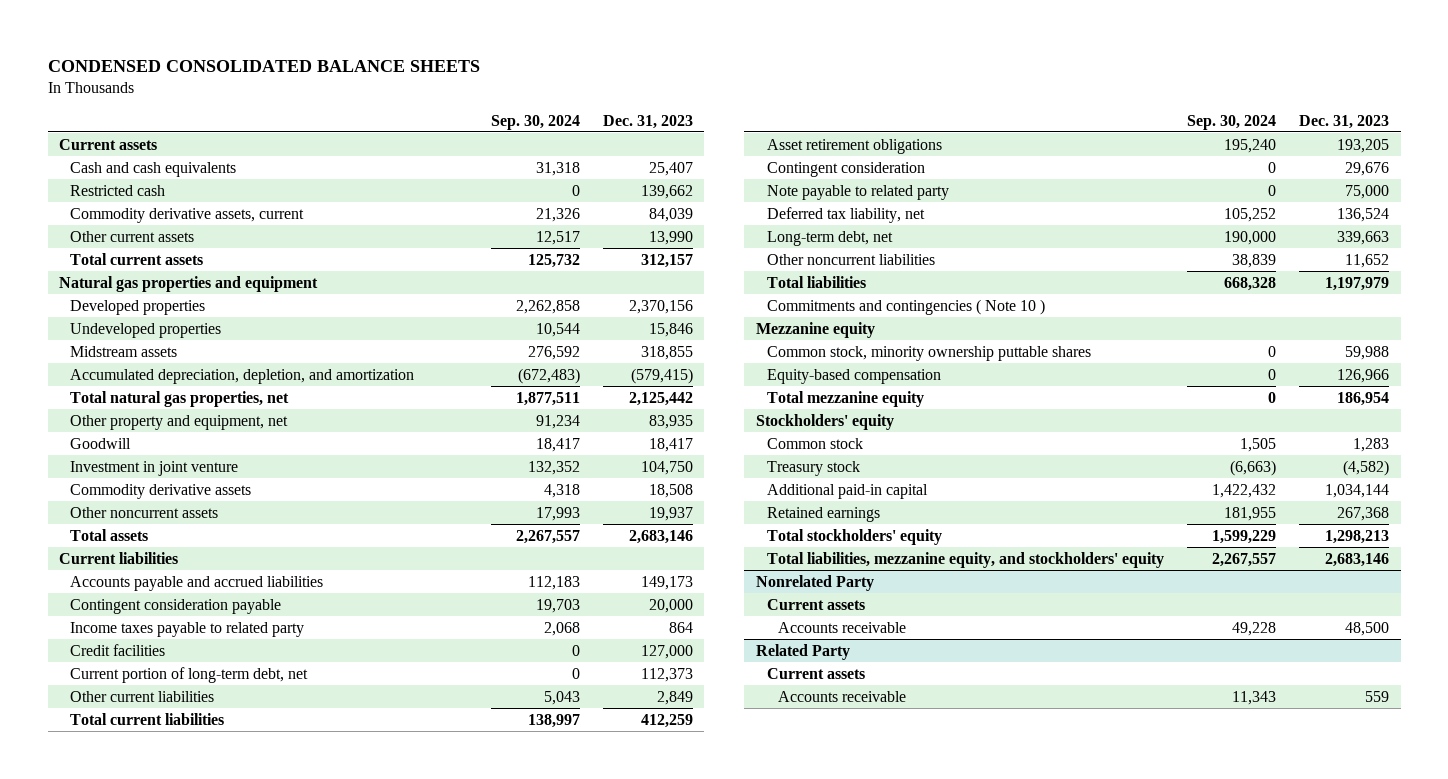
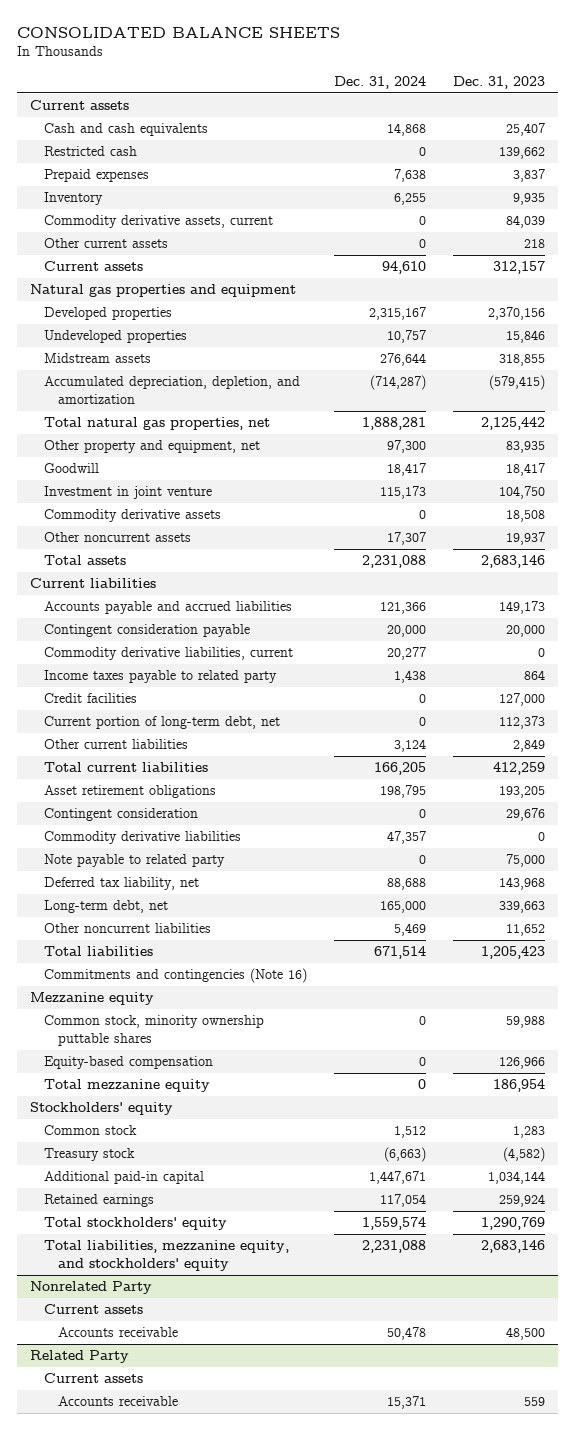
- CONDENSED CONSOLIDATED BALANCE SHEETS
+ CONSOLIDATED BALANCE SHEETS
- | Sep. 30, 2024 | Dec. 31, 2023
+ | Dec. 31, 2024 | Dec. 31, 2023
+ Prepaid expenses | 7,638 | 3,837
+ Inventory | 6,255 | 9,935
- Other current assets | 12,517 | 13,990
- Total current assets | 125,732 | 312,157
+ Other current assets | 0 | 218
+ Current assets | 94,610 | 312,157
+ Commodity derivative liabilities, current | 20,277 | 0
+ Commodity derivative liabilities | 47,357 | 0
- Deferred tax liability, net | 105,252 | 136,524
+ Deferred tax liability, net | 88,688 | 143,968
- Total liabilities | 668,328 | 1,197,979
- Commitments and contingencies ( Note 10 )
+ Total liabilities | 671,514 | 1,205,423
+ Commitments and contingencies (Note 16)
- Retained earnings | 181,955 | 267,368
- Total stockholders' equity | 1,599,229 | 1,298,213
+ Retained earnings | 117,054 | 259,924
+ Total stockholders' equity | 1,559,574 | 1,290,769

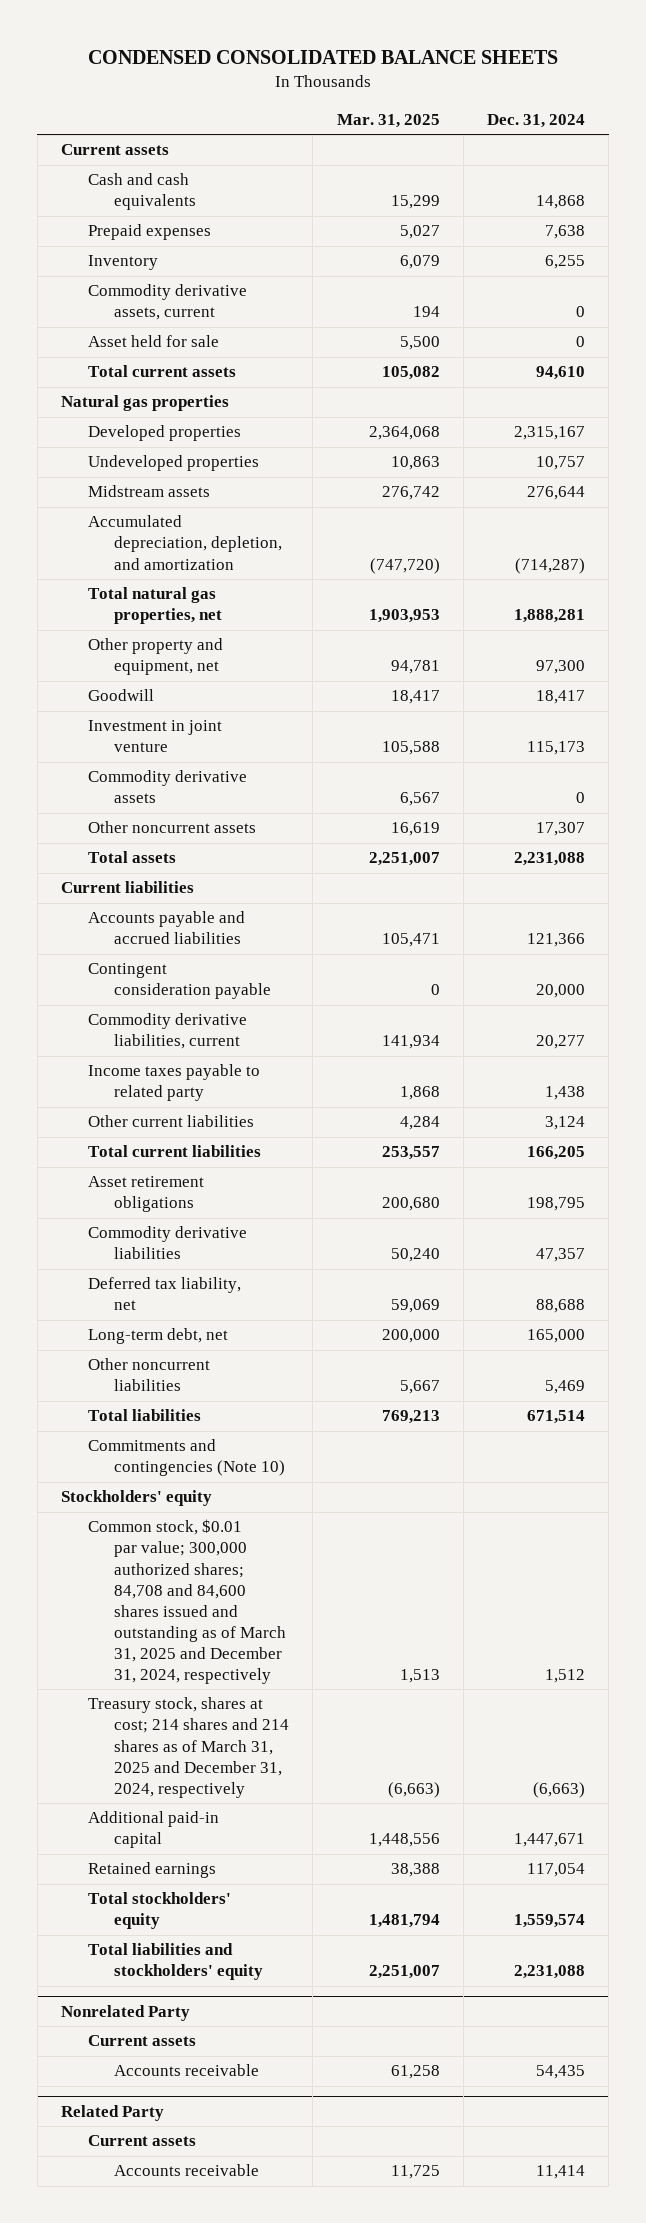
- CONSOLIDATED BALANCE SHEETS
+ CONDENSED CONSOLIDATED BALANCE SHEETS
- | Dec. 31, 2024 | Dec. 31, 2023
+ | Mar. 31, 2025 | Dec. 31, 2024
- Restricted cash | 0 | 139,662
- Other current assets | 0 | 218
- Current assets | 94,610 | 312,157
- Natural gas properties and equipment
+ Asset held for sale | 5,500 | 0
+ Total current assets | 105,082 | 94,610
+ Natural gas properties
- Credit facilities | 0 | 127,000
- Current portion of long-term debt, net | 0 | 112,373
- Contingent consideration | 0 | 29,676
- Note payable to related party | 0 | 75,000
- Commitments and contingencies (Note 16)
- Mezzanine equity
- Common stock, minority ownership puttable shares | 0 | 59,988
- Equity-based compensation | 0 | 126,966
- Total mezzanine equity | 0 | 186,954
+ Commitments and contingencies (Note 10)
- Common stock | 1,512 | 1,283
- Treasury stock | (6,663) | (4,582)
+ Common stock, $0.01 par value; 300,000 authorized shares; 84,708 and 84,600 shares issued and outstanding as of March 31, 2025 and December 31, 2024, respectively | 1,513 | 1,512
+ Treasury stock, shares at cost; 214 shares and 214 shares as of March 31, 2025 and December 31, 2024, respectively | (6,663) | (6,663)
- Total liabilities, mezzanine equity, and stockholders' equity | 2,231,088 | 2,683,146
+ Total liabilities and stockholders' equity | 2,251,007 | 2,231,088
@ Nonrelated Party
- Accounts receivable | 50,478 | 48,500
+ Accounts receivable | 61,258 | 54,435
@ Related Party
- Accounts receivable | 15,371 | 559
+ Accounts receivable | 11,725 | 11,414

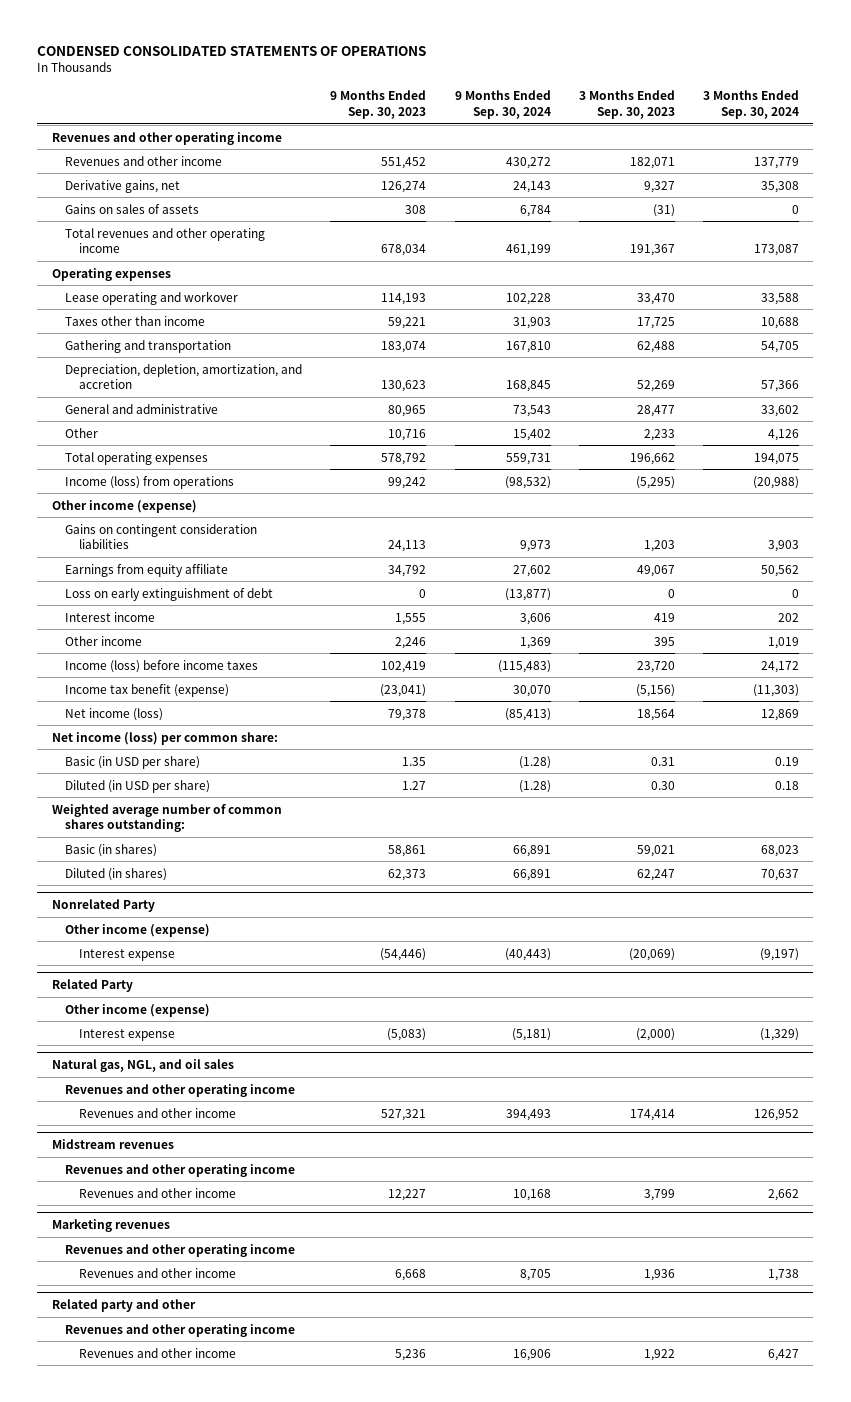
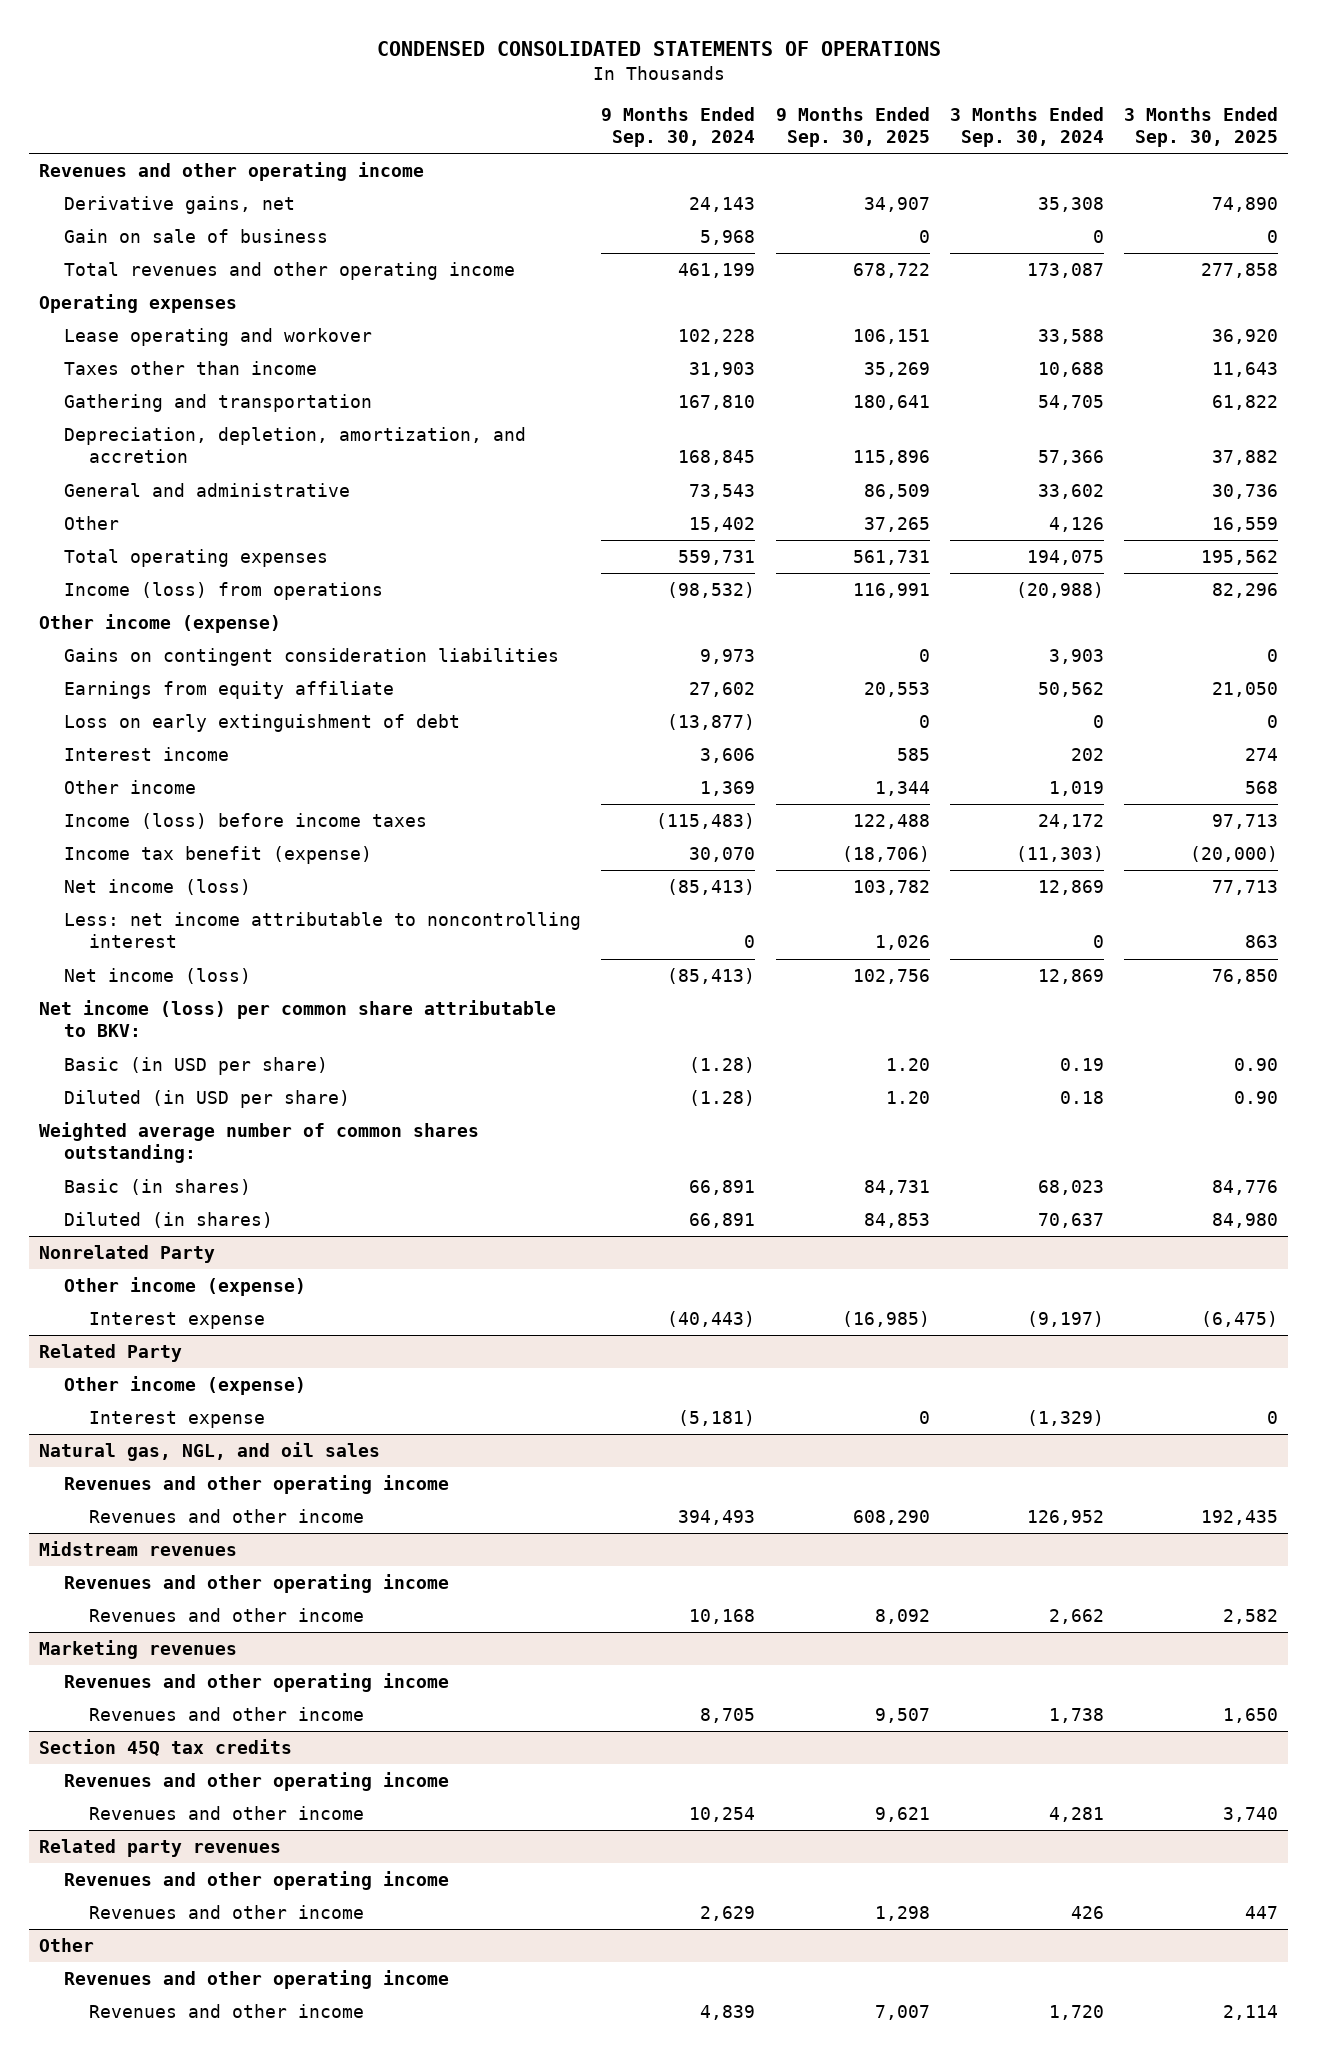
- | 9 Months Ended Sep. 30, 2023 | 9 Months Ended Sep. 30, 2024 | 3 Months Ended Sep. 30, 2023 | 3 Months Ended Sep. 30, 2024
+ | 9 Months Ended Sep. 30, 2024 | 9 Months Ended Sep. 30, 2025 | 3 Months Ended Sep. 30, 2024 | 3 Months Ended Sep. 30, 2025
- Revenues and other income | 551,452 | 430,272 | 182,071 | 137,779
- Gains on sales of assets | 308 | 6,784 | (31) | 0
+ Gain on sale of business | 5,968 | 0 | 0 | 0
- Net income (loss) per common share:
+ Less: net income attributable to noncontrolling interest | 0 | 1,026 | 0 | 863
+ Net income (loss) | (85,413) | 102,756 | 12,869 | 76,850
+ Net income (loss) per common share attributable to BKV:
- Related party and other
+ Section 45Q tax credits
- Revenues and other income | 5,236 | 16,906 | 1,922 | 6,427
+ Revenues and other income | 10,254 | 9,621 | 4,281 | 3,740
+ Related party revenues
+ Revenues and other operating income
+ Revenues and other income | 2,629 | 1,298 | 426 | 447
+ Other
+ Revenues and other operating income
+ Revenues and other income | 4,839 | 7,007 | 1,720 | 2,114

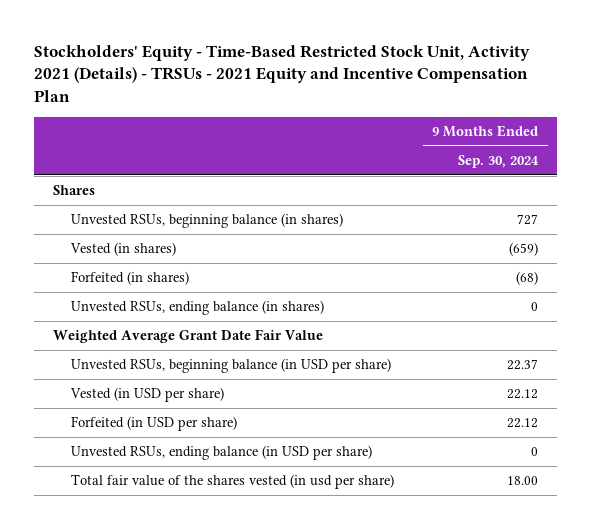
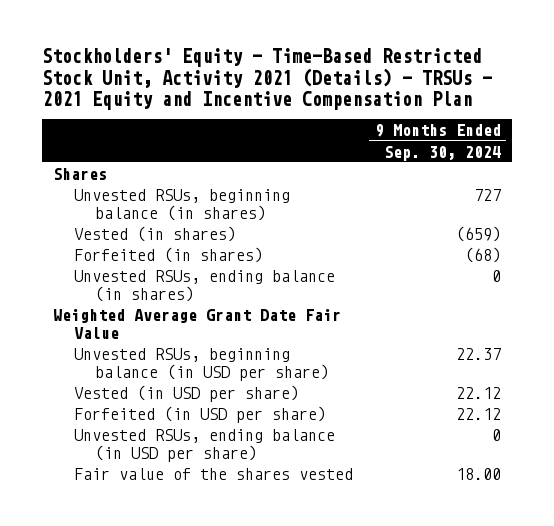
- Total fair value of the shares vested (in usd per share) | 18.00
+ Fair value of the shares vested | 18.00

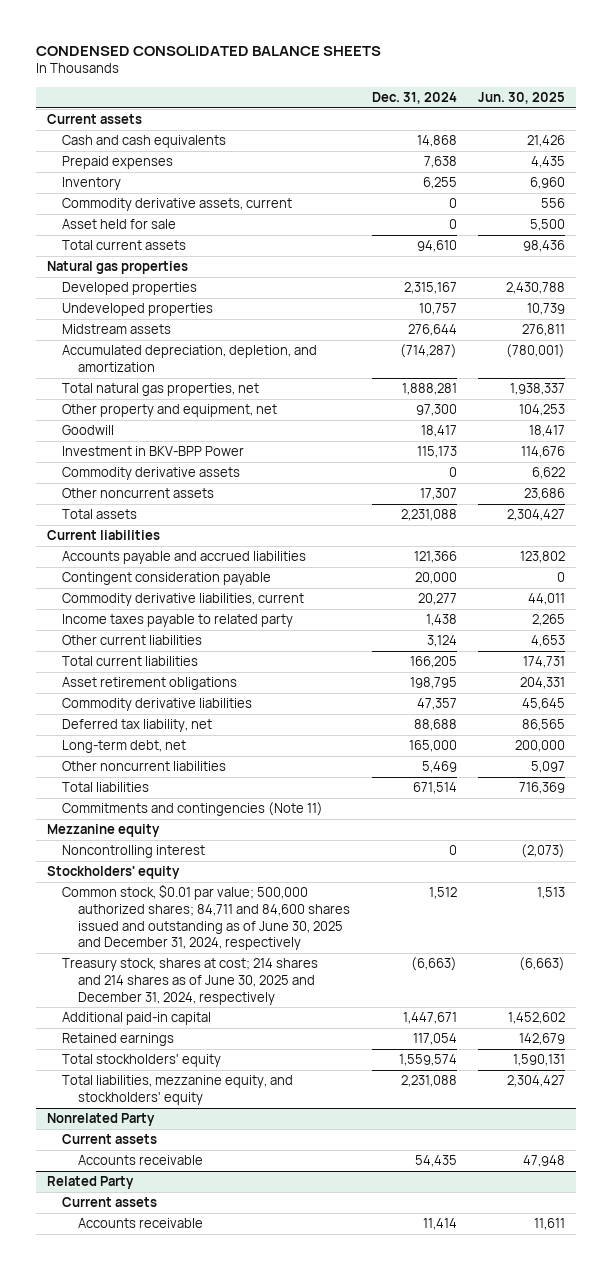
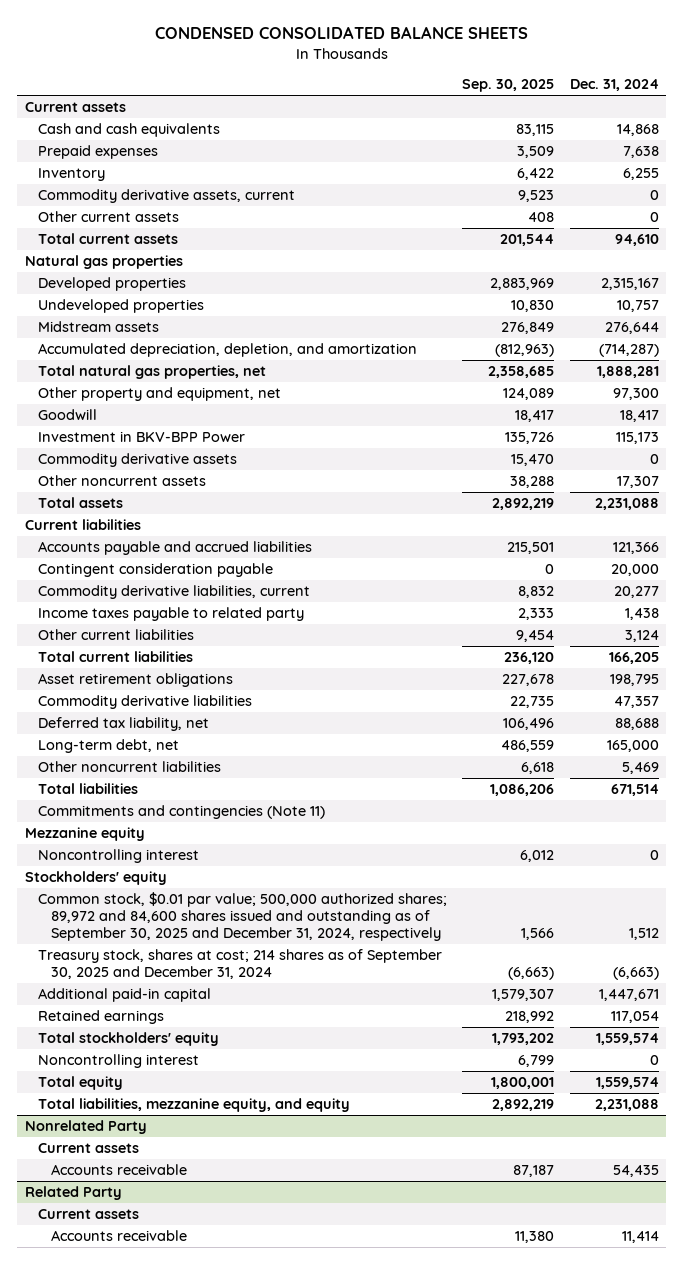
- | Dec. 31, 2024 | Jun. 30, 2025
+ | Sep. 30, 2025 | Dec. 31, 2024
- Asset held for sale | 0 | 5,500
+ Other current assets | 408 | 0
- Common stock, $0.01 par value; 500,000 authorized shares; 84,711 and 84,600 shares issued and outstanding as of June 30, 2025 and December 31, 2024, respectively | 1,512 | 1,513
- Treasury stock, shares at cost; 214 shares and 214 shares as of June 30, 2025 and December 31, 2024, respectively | (6,663) | (6,663)
+ Common stock, $0.01 par value; 500,000 authorized shares; 89,972 and 84,600 shares issued and outstanding as of September 30, 2025 and December 31, 2024, respectively | 1,566 | 1,512
+ Treasury stock, shares at cost; 214 shares as of September 30, 2025 and December 31, 2024 | (6,663) | (6,663)
- Total liabilities, mezzanine equity, and stockholders' equity | 2,231,088 | 2,304,427
+ Noncontrolling interest | 6,799 | 0
+ Total equity | 1,800,001 | 1,559,574
+ Total liabilities, mezzanine equity, and equity | 2,892,219 | 2,231,088

